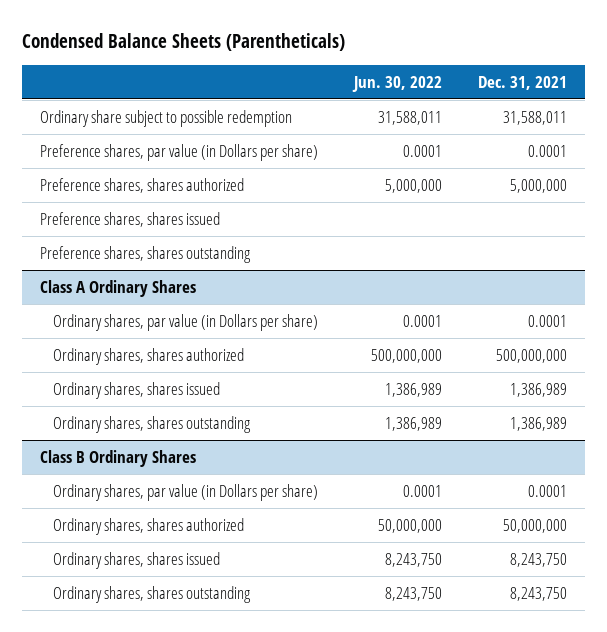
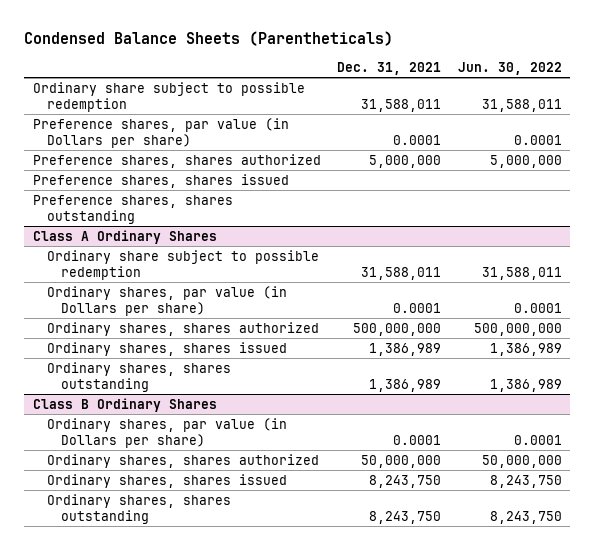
- | Jun. 30, 2022 | Dec. 31, 2021
+ | Dec. 31, 2021 | Jun. 30, 2022
@ Class A Ordinary Shares
+ Ordinary share subject to possible redemption | 31,588,011 | 31,588,011

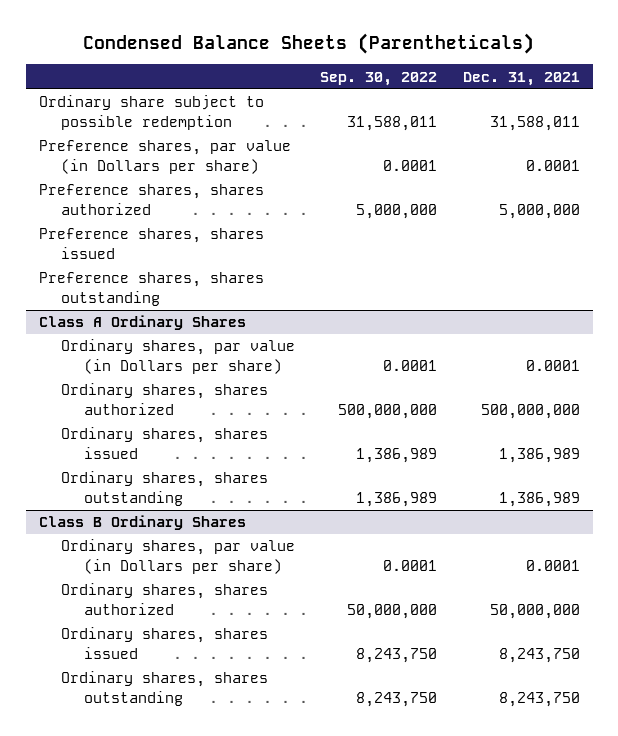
- | Dec. 31, 2021 | Jun. 30, 2022
+ | Sep. 30, 2022 | Dec. 31, 2021
@ Class A Ordinary Shares
- Ordinary share subject to possible redemption | 31,588,011 | 31,588,011

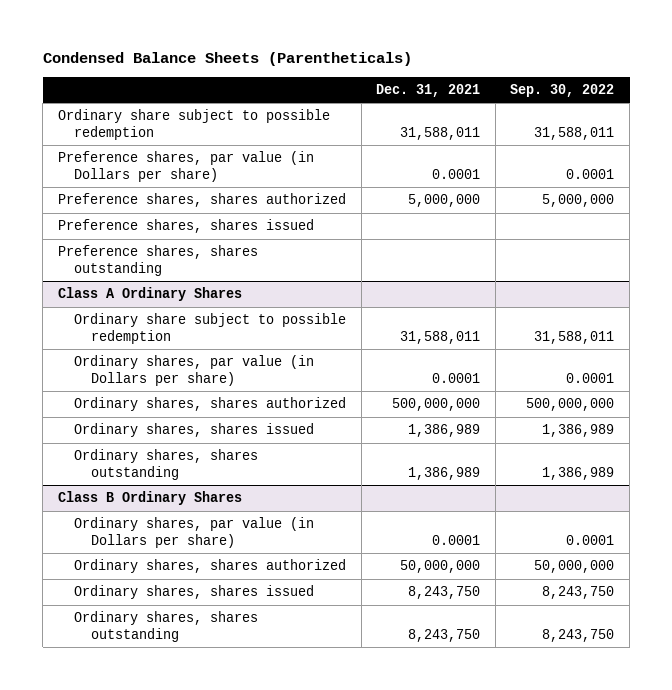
- | Sep. 30, 2022 | Dec. 31, 2021
+ | Dec. 31, 2021 | Sep. 30, 2022
@ Class A Ordinary Shares
+ Ordinary share subject to possible redemption | 31,588,011 | 31,588,011

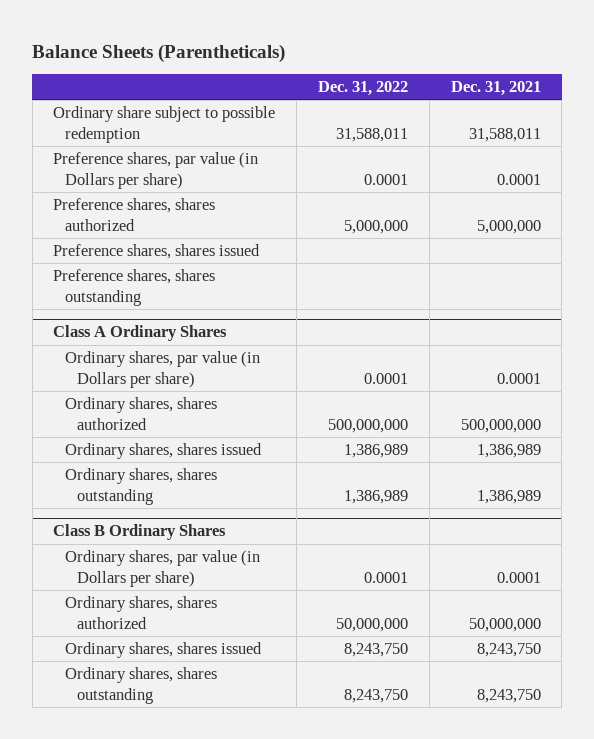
- Condensed Balance Sheets (Parentheticals)
+ Balance Sheets (Parentheticals)
- | Dec. 31, 2021 | Sep. 30, 2022
+ | Dec. 31, 2022 | Dec. 31, 2021
@ Class A Ordinary Shares
- Ordinary share subject to possible redemption | 31,588,011 | 31,588,011

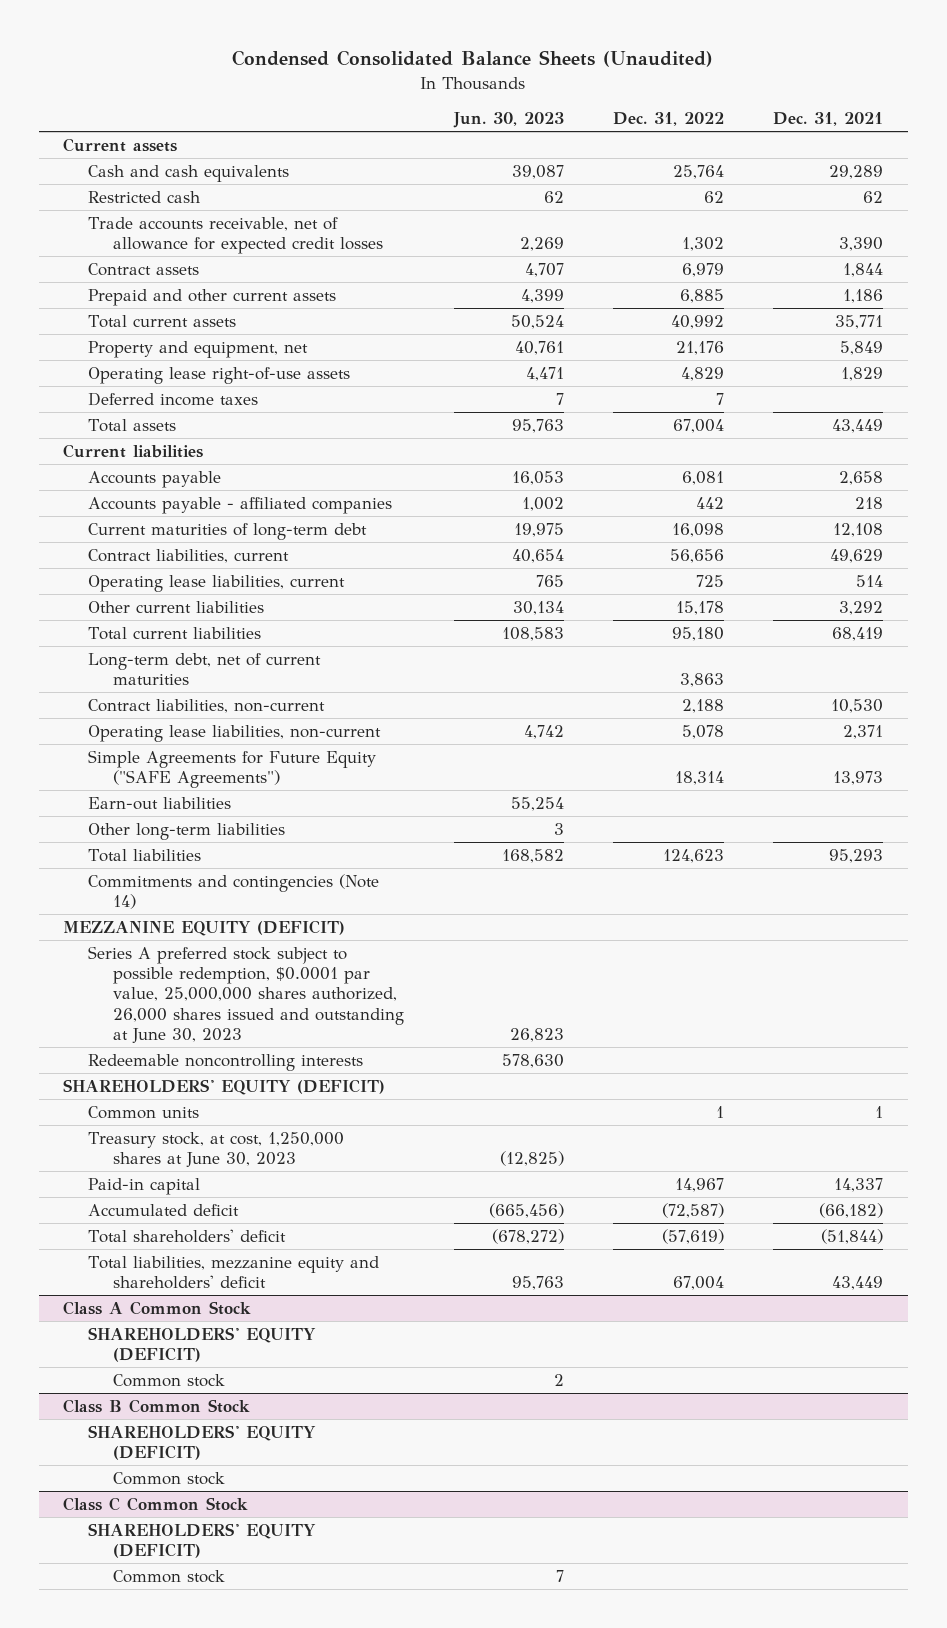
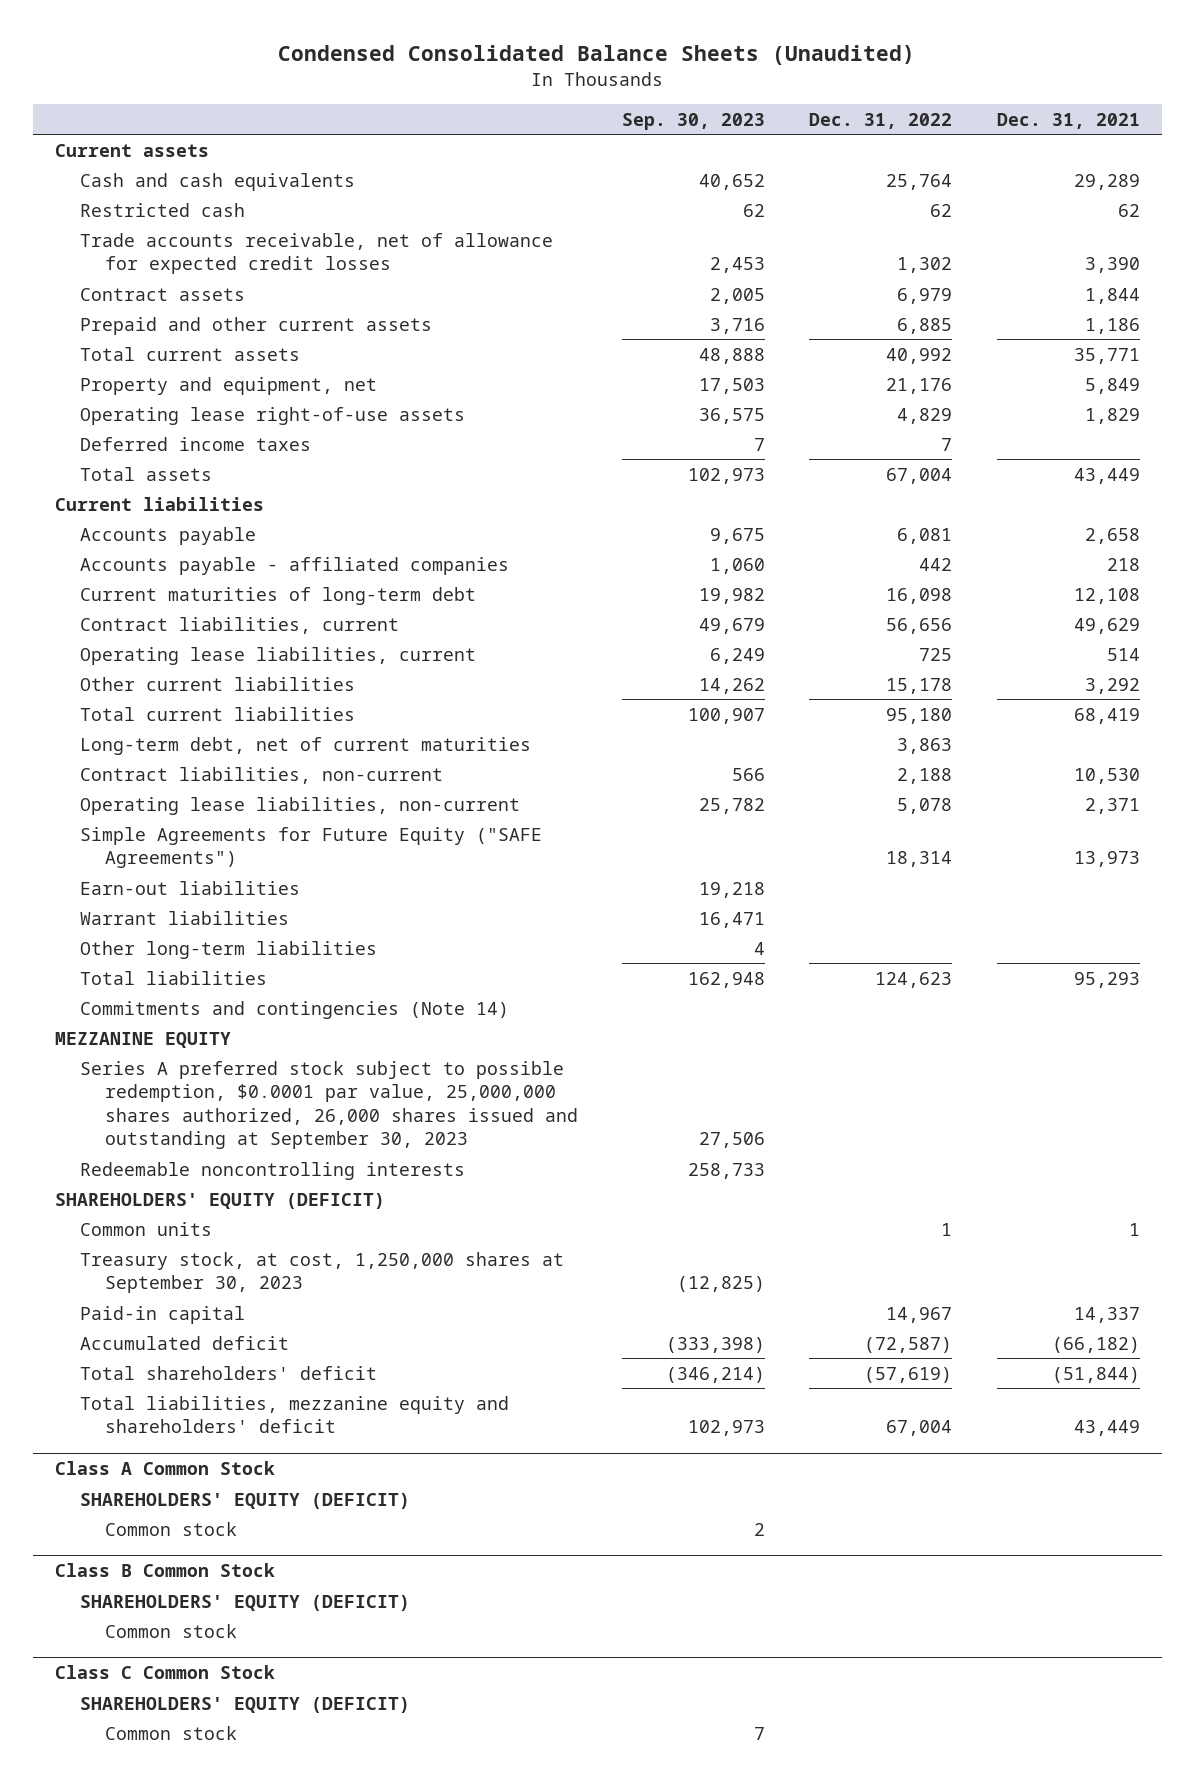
- | Jun. 30, 2023 | Dec. 31, 2022 | Dec. 31, 2021
+ | Sep. 30, 2023 | Dec. 31, 2022 | Dec. 31, 2021
+ Warrant liabilities | 16,471 | |
- MEZZANINE EQUITY (DEFICIT)
- Series A preferred stock subject to possible redemption, $0.0001 par value, 25,000,000 shares authorized, 26,000 shares issued and outstanding at June 30, 2023 | 26,823 | |
+ MEZZANINE EQUITY
+ Series A preferred stock subject to possible redemption, $0.0001 par value, 25,000,000 shares authorized, 26,000 shares issued and outstanding at September 30, 2023 | 27,506 | |
- Treasury stock, at cost, 1,250,000 shares at June 30, 2023 | (12,825) | |
+ Treasury stock, at cost, 1,250,000 shares at September 30, 2023 | (12,825) | |

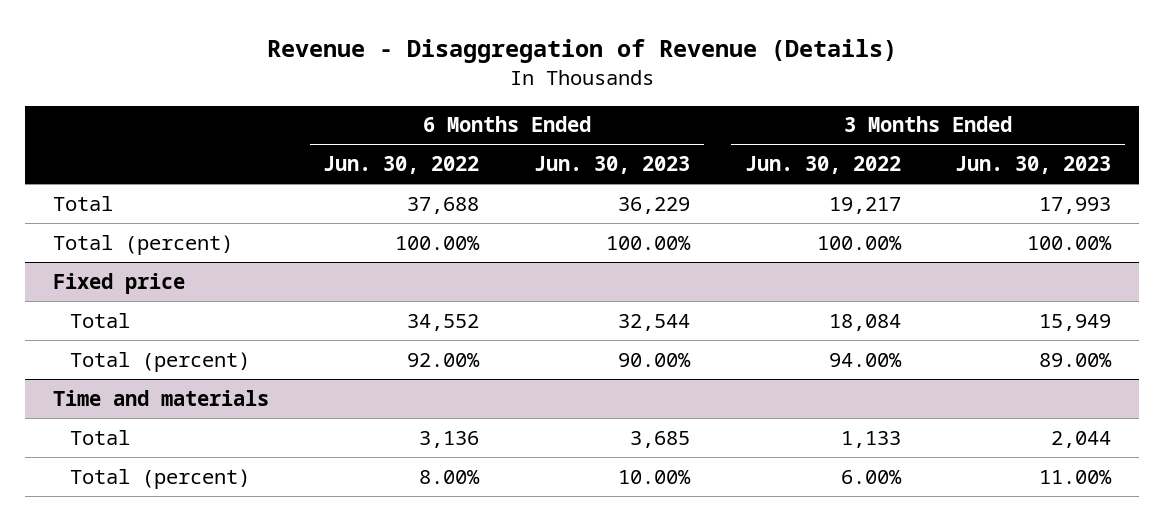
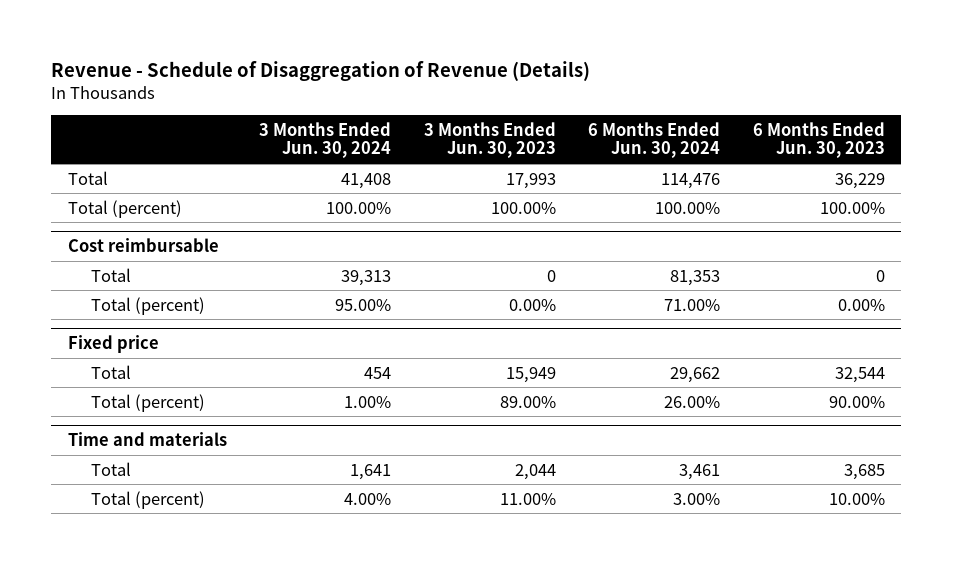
- Revenue - Disaggregation of Revenue (Details)
+ Revenue - Schedule of Disaggregation of Revenue (Details)
- | 6 Months Ended Jun. 30, 2022 | 6 Months Ended Jun. 30, 2023 | 3 Months Ended Jun. 30, 2022 | 3 Months Ended Jun. 30, 2023
+ | 3 Months Ended Jun. 30, 2024 | 3 Months Ended Jun. 30, 2023 | 6 Months Ended Jun. 30, 2024 | 6 Months Ended Jun. 30, 2023
+ Cost reimbursable
+ Total | 39,313 | 0 | 81,353 | 0
+ Total (percent) | 95.00% | 0.00% | 71.00% | 0.00%

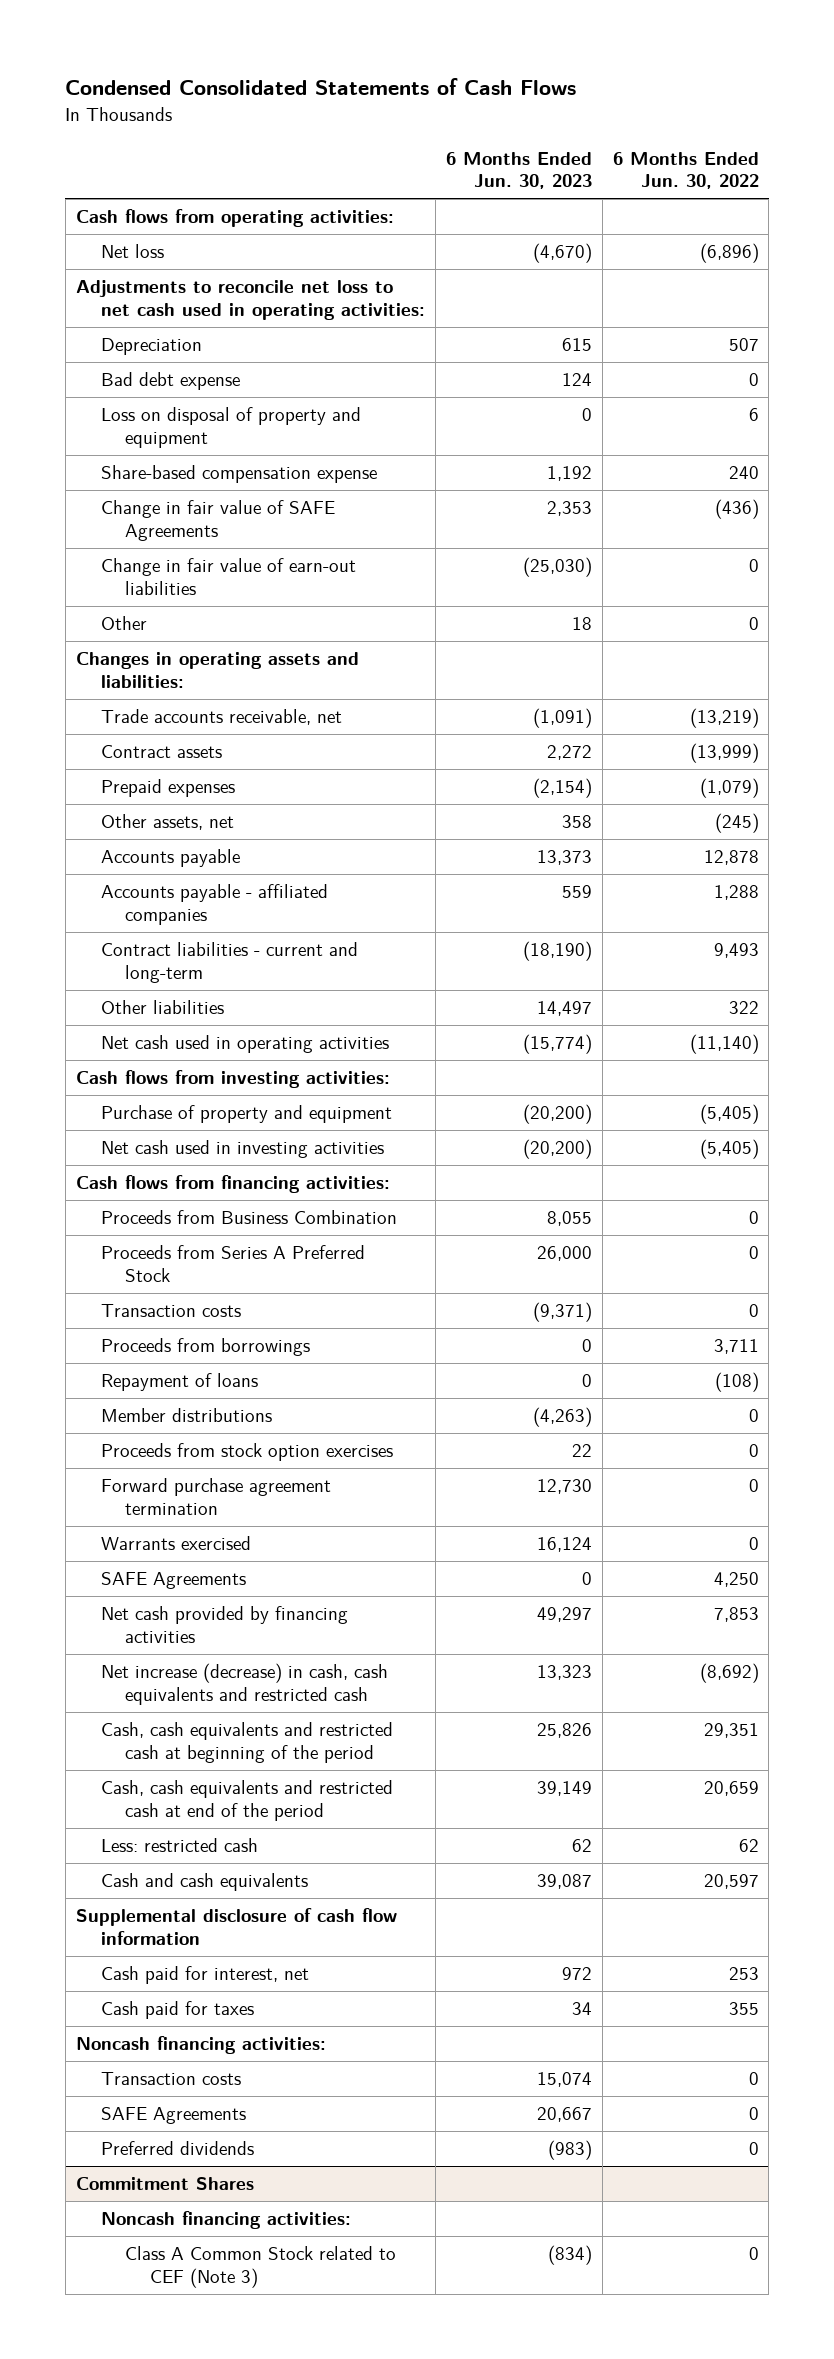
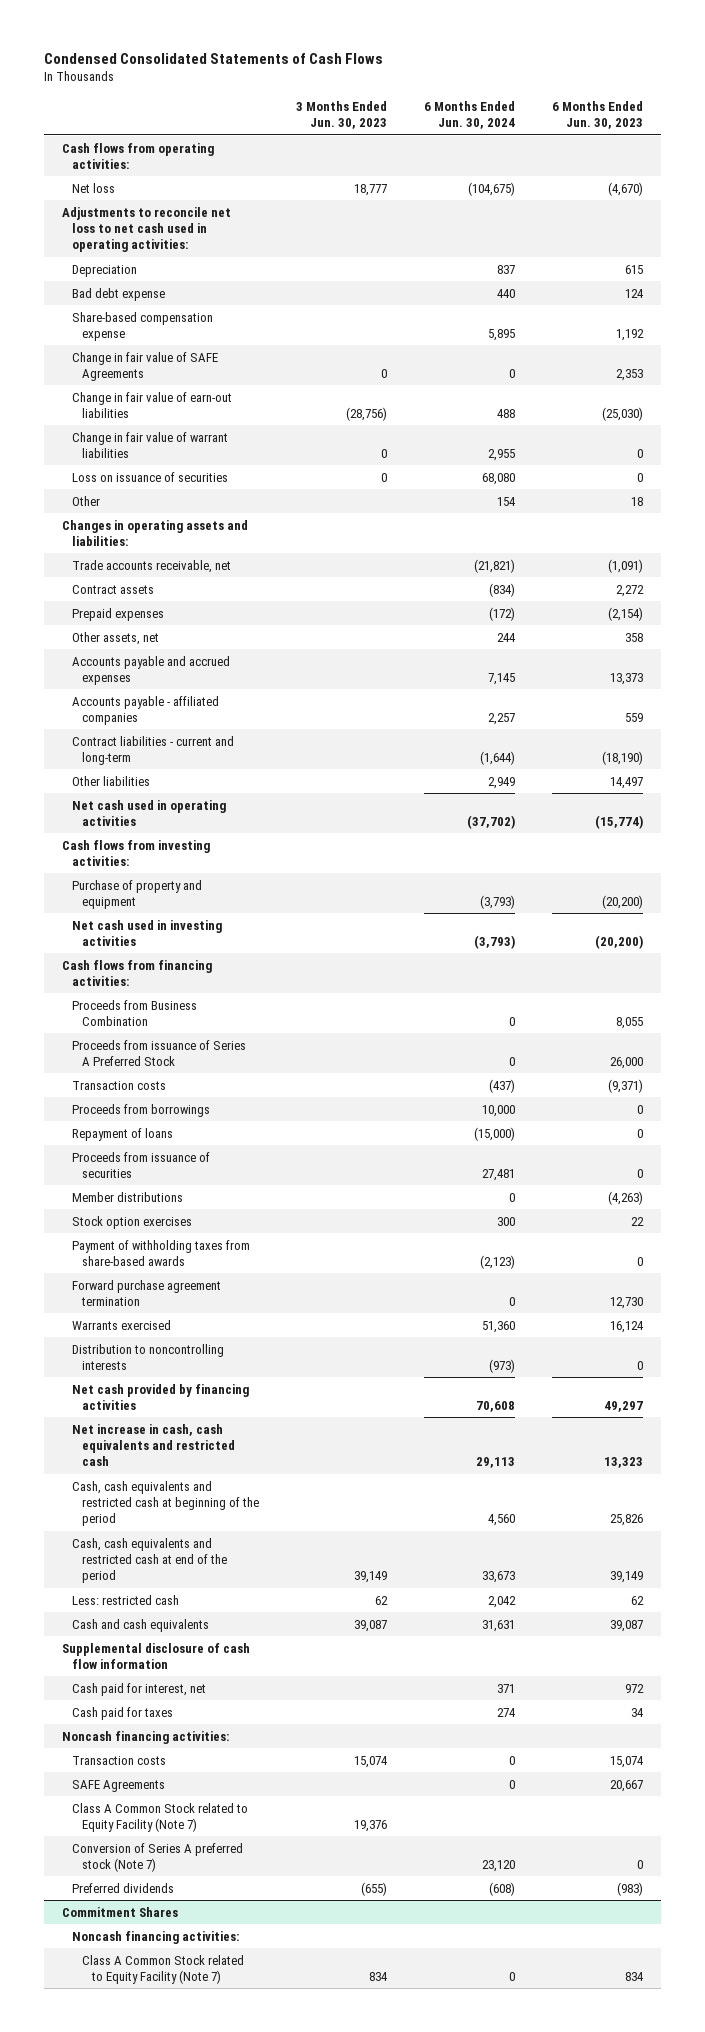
- | 6 Months Ended Jun. 30, 2023 | 6 Months Ended Jun. 30, 2022
+ | 3 Months Ended Jun. 30, 2023 | 6 Months Ended Jun. 30, 2024 | 6 Months Ended Jun. 30, 2023
- Loss on disposal of property and equipment | 0 | 6
+ Change in fair value of warrant liabilities | 0 | 2,955 | 0
+ Loss on issuance of securities | 0 | 68,080 | 0
- Accounts payable | 13,373 | 12,878
+ Accounts payable and accrued expenses | | 7,145 | 13,373
- Proceeds from Series A Preferred Stock | 26,000 | 0
+ Proceeds from issuance of Series A Preferred Stock | | 0 | 26,000
+ Proceeds from issuance of securities | | 27,481 | 0
- Proceeds from stock option exercises | 22 | 0
+ Stock option exercises | | 300 | 22
+ Payment of withholding taxes from share-based awards | | (2,123) | 0
- SAFE Agreements | 0 | 4,250
+ Distribution to noncontrolling interests | | (973) | 0
- Net increase (decrease) in cash, cash equivalents and restricted cash | 13,323 | (8,692)
+ Net increase in cash, cash equivalents and restricted cash | | 29,113 | 13,323
+ Class A Common Stock related to Equity Facility (Note 7) | 19,376 | |
+ Conversion of Series A preferred stock (Note 7) | | 23,120 | 0
@ Commitment Shares
- Class A Common Stock related to CEF (Note 3) | (834) | 0
+ Class A Common Stock related to Equity Facility (Note 7) | 834 | 0 | 834

